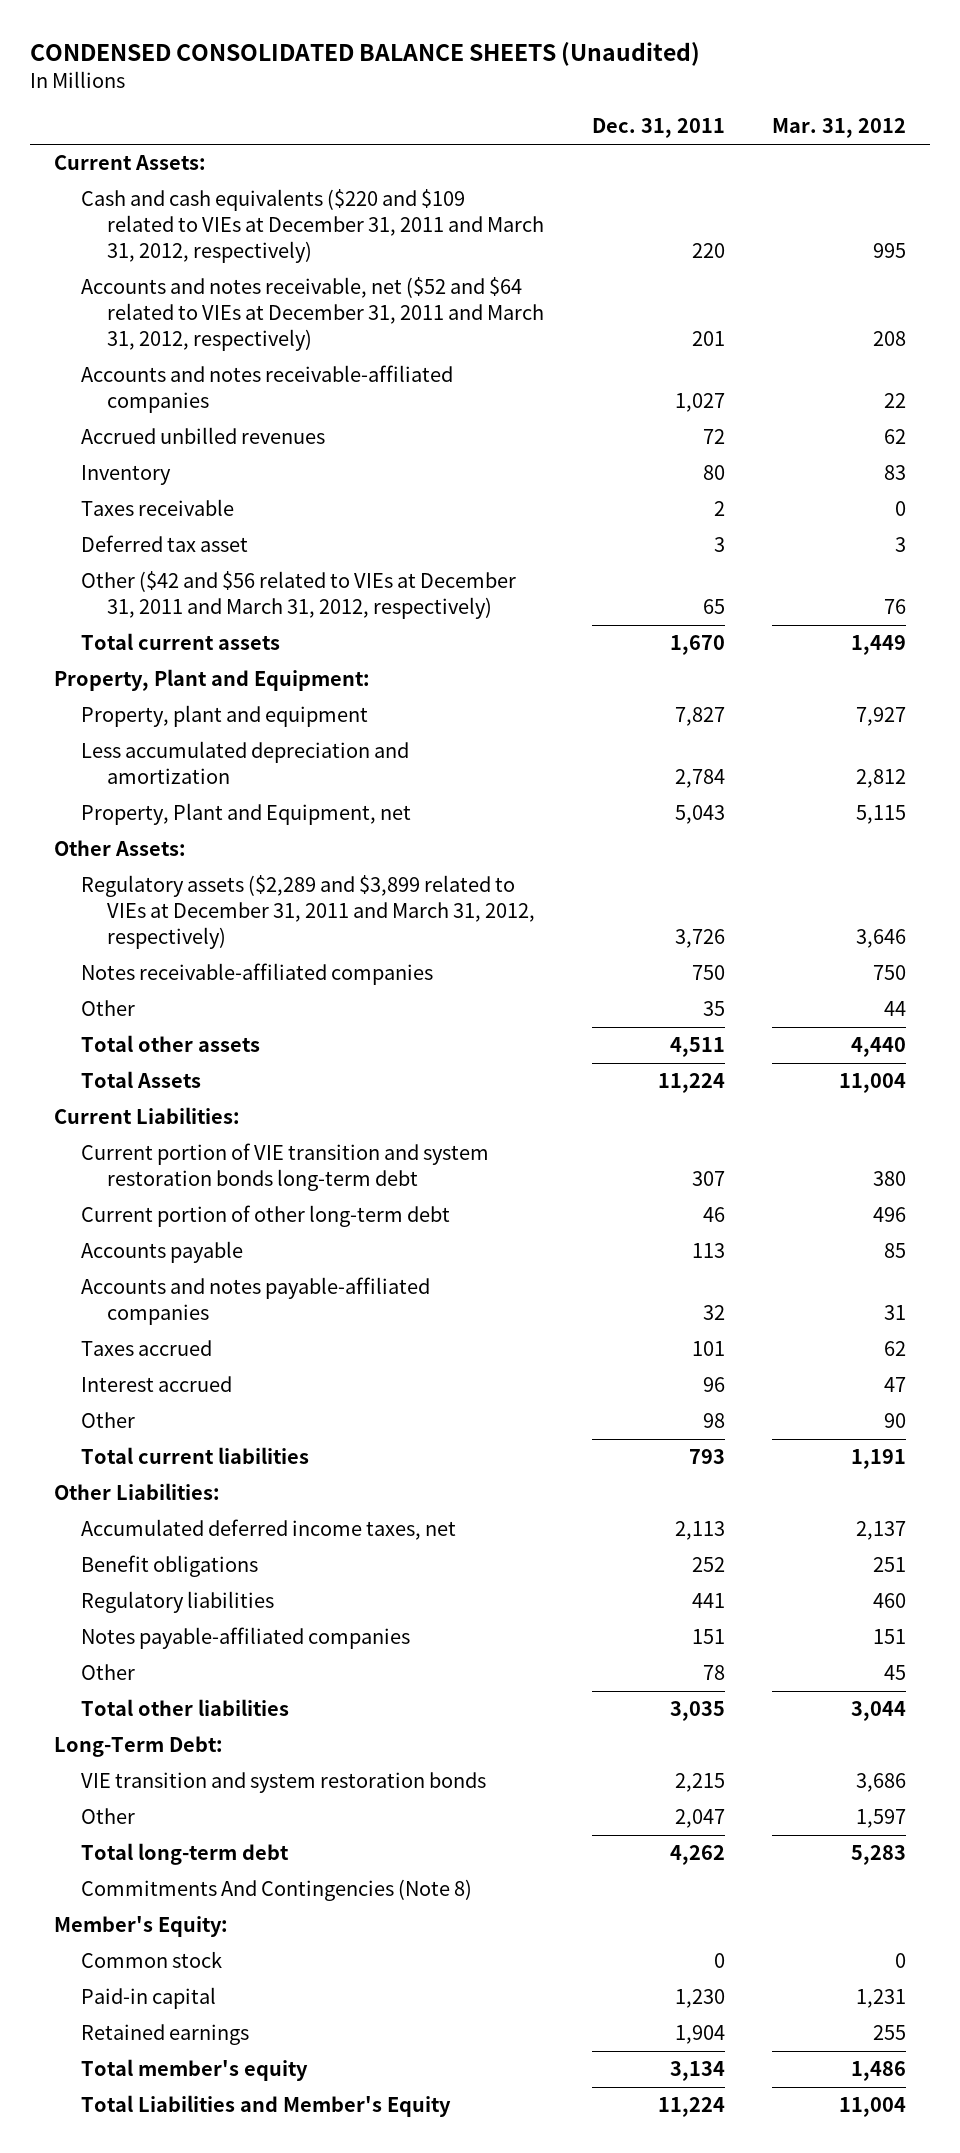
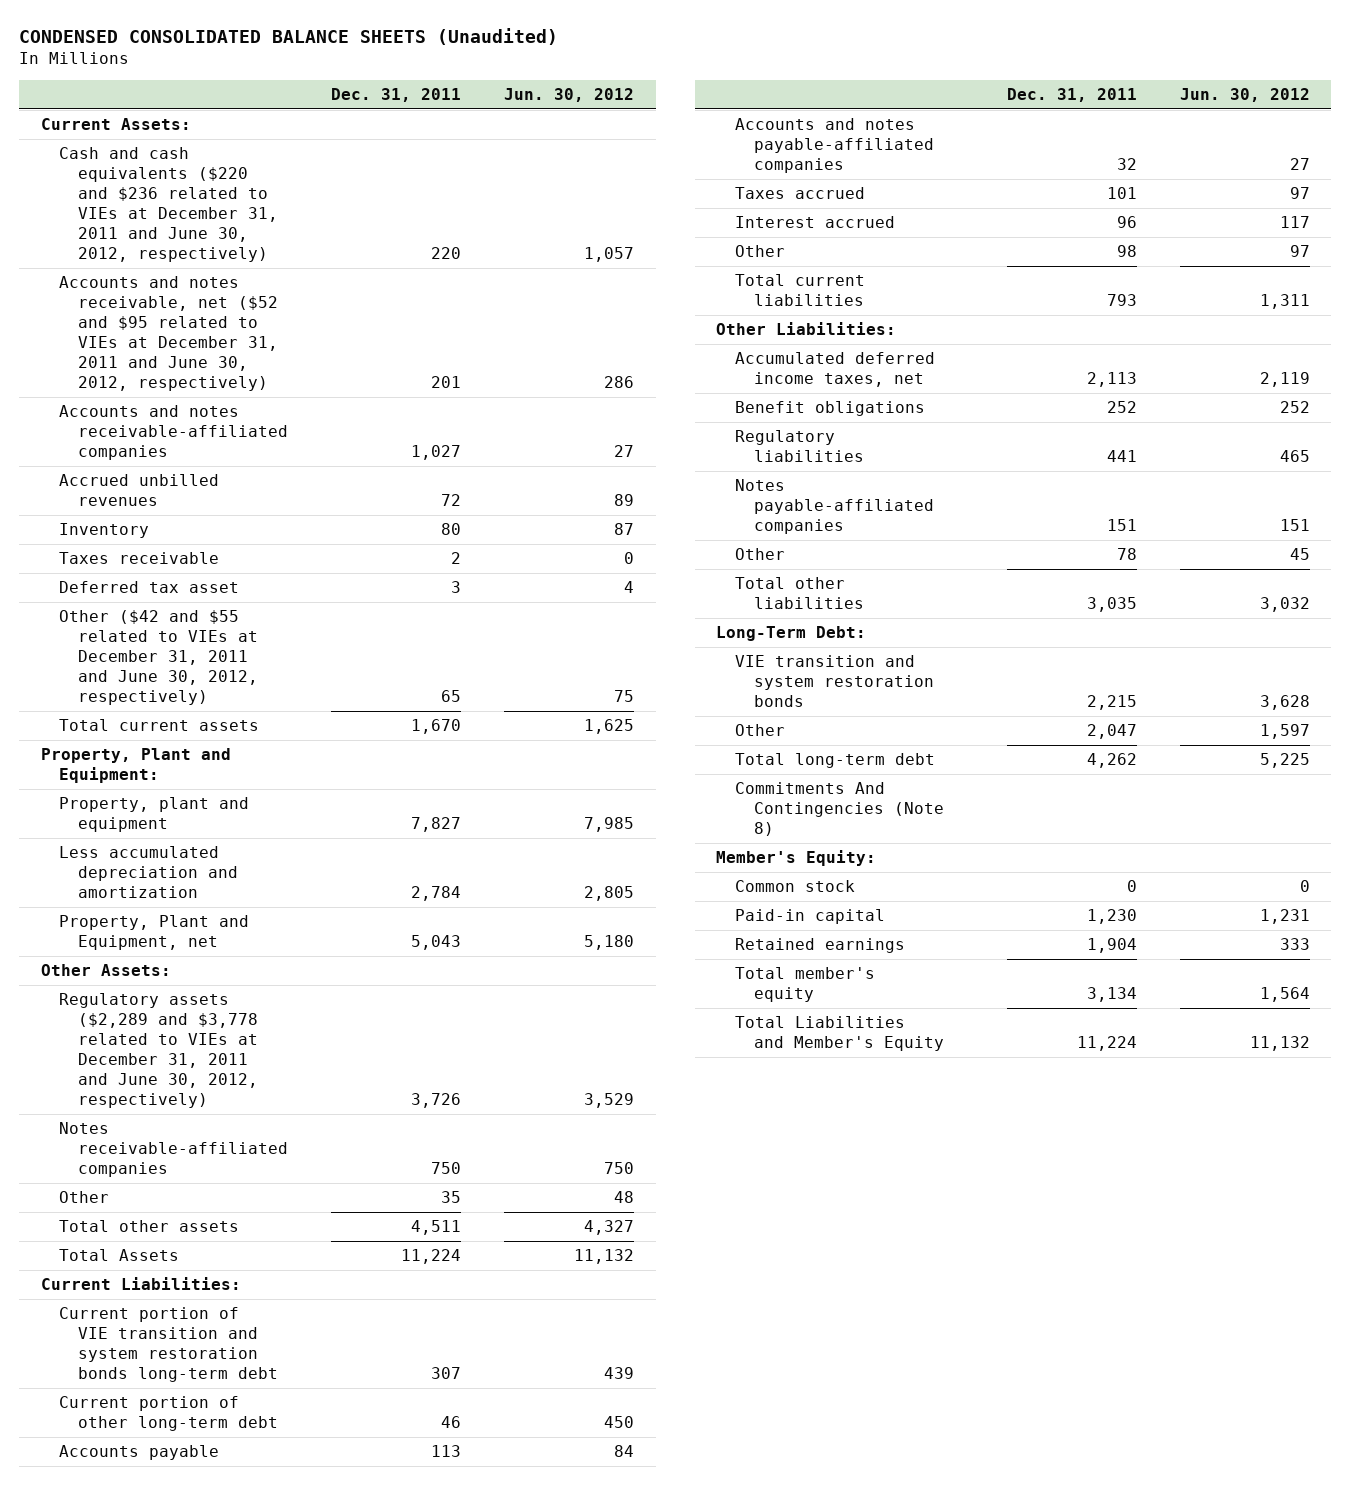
- | Dec. 31, 2011 | Mar. 31, 2012
+ | Dec. 31, 2011 | Jun. 30, 2012
- Cash and cash equivalents ($220 and $109 related to VIEs at December 31, 2011 and March 31, 2012, respectively) | 220 | 995
- Accounts and notes receivable, net ($52 and $64 related to VIEs at December 31, 2011 and March 31, 2012, respectively) | 201 | 208
+ Cash and cash equivalents ($220 and $236 related to VIEs at December 31, 2011 and June 30, 2012, respectively) | 220 | 1,057
+ Accounts and notes receivable, net ($52 and $95 related to VIEs at December 31, 2011 and June 30, 2012, respectively) | 201 | 286
- Other ($42 and $56 related to VIEs at December 31, 2011 and March 31, 2012, respectively) | 65 | 76
+ Other ($42 and $55 related to VIEs at December 31, 2011 and June 30, 2012, respectively) | 65 | 75
- Regulatory assets ($2,289 and $3,899 related to VIEs at December 31, 2011 and March 31, 2012, respectively) | 3,726 | 3,646
+ Regulatory assets ($2,289 and $3,778 related to VIEs at December 31, 2011 and June 30, 2012, respectively) | 3,726 | 3,529

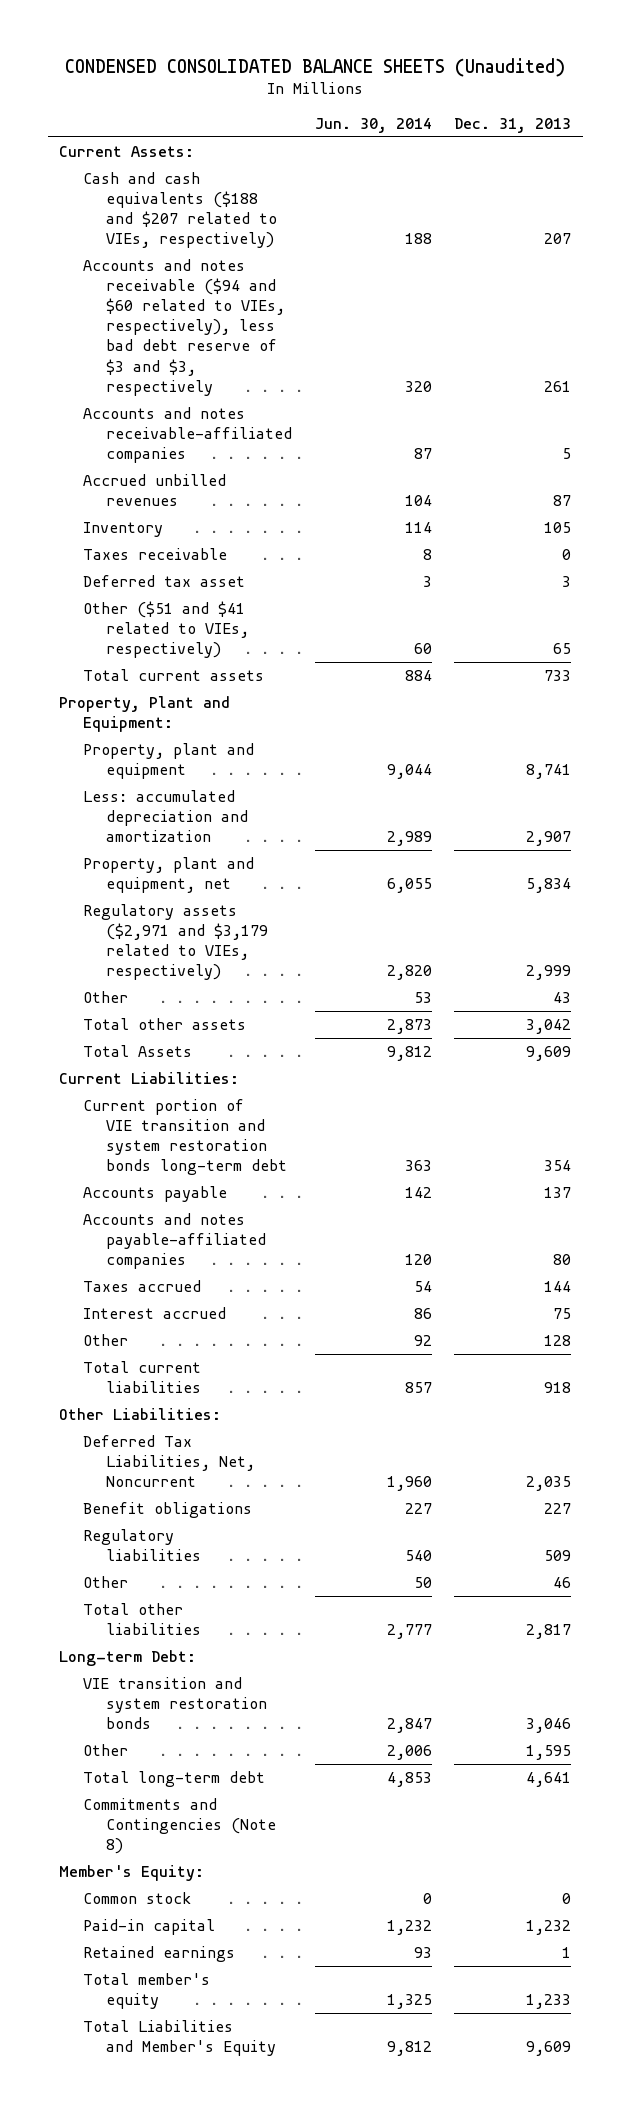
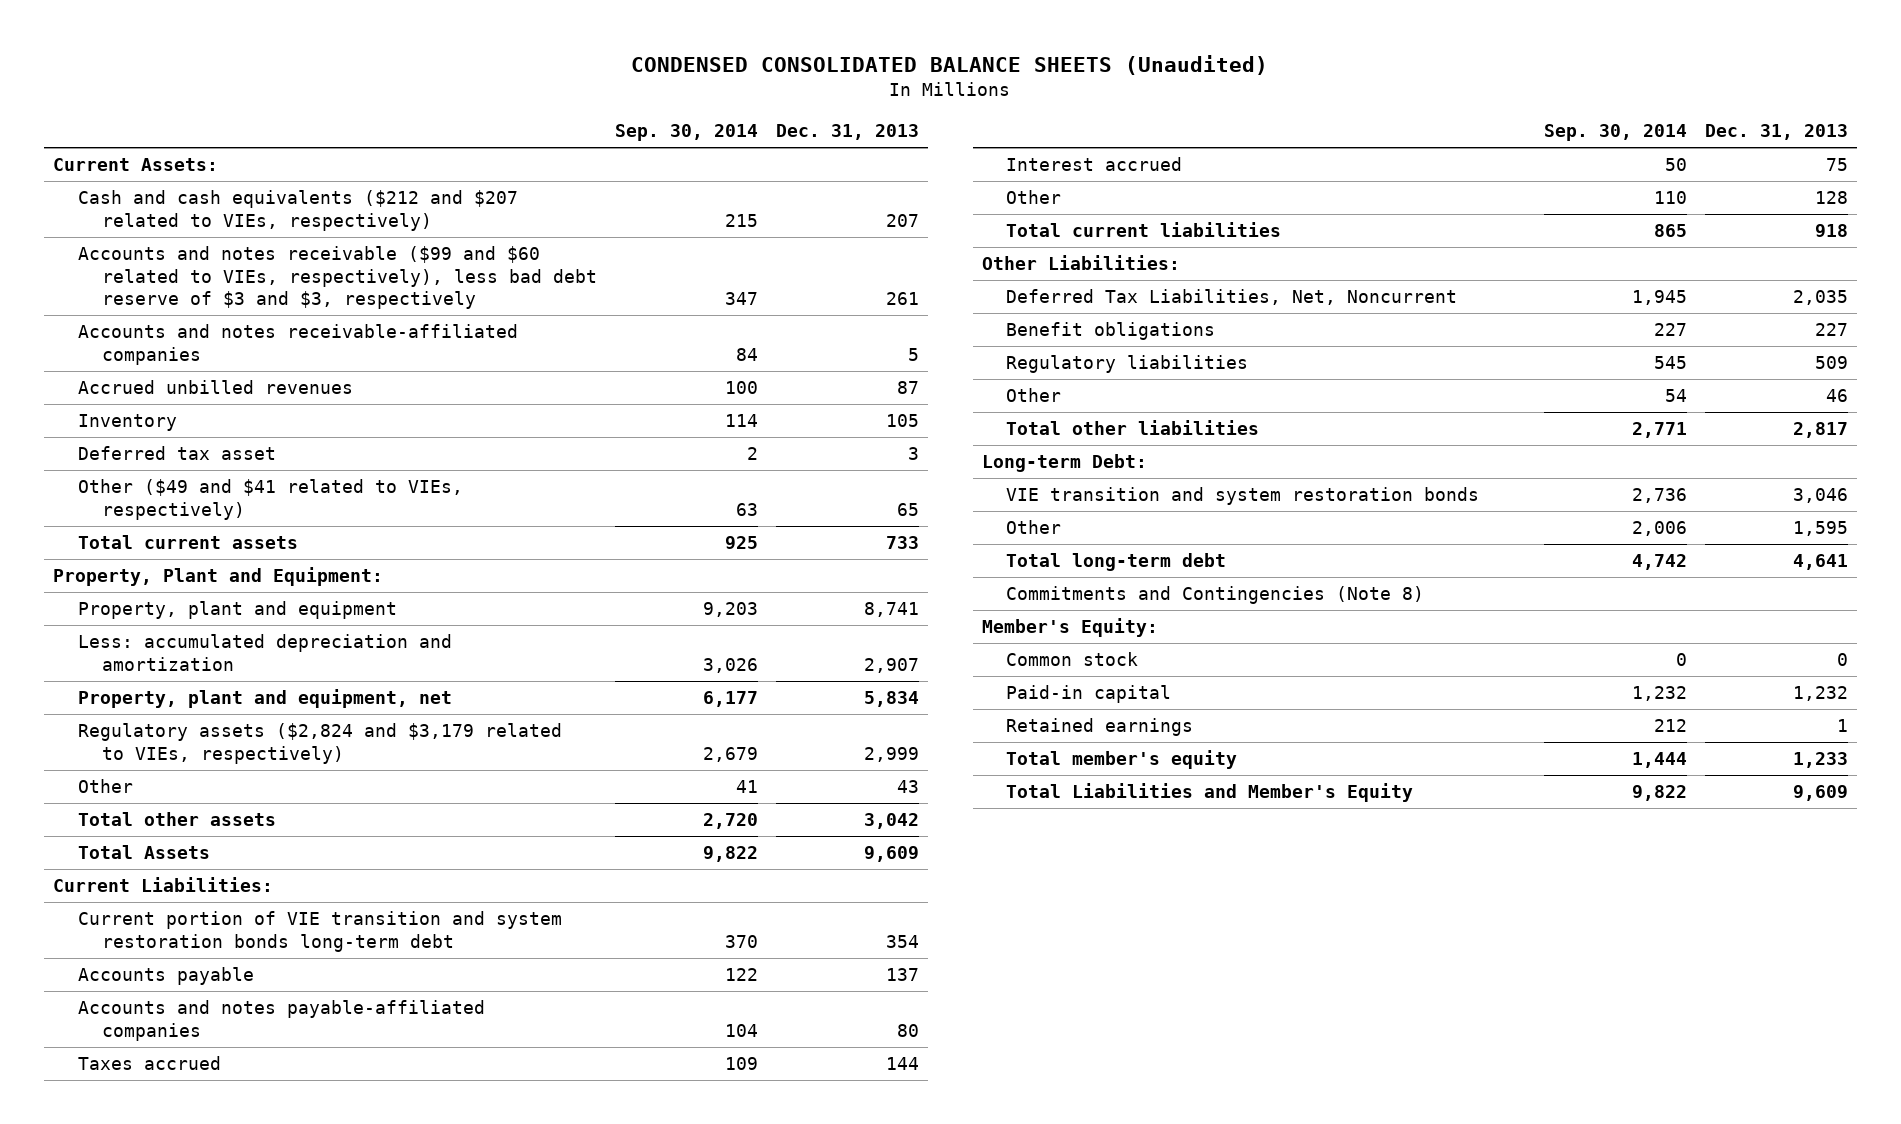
- | Jun. 30, 2014 | Dec. 31, 2013
+ | Sep. 30, 2014 | Dec. 31, 2013
- Cash and cash equivalents ($188 and $207 related to VIEs, respectively) | 188 | 207
- Accounts and notes receivable ($94 and $60 related to VIEs, respectively), less bad debt reserve of $3 and $3, respectively | 320 | 261
+ Cash and cash equivalents ($212 and $207 related to VIEs, respectively) | 215 | 207
+ Accounts and notes receivable ($99 and $60 related to VIEs, respectively), less bad debt reserve of $3 and $3, respectively | 347 | 261
- Taxes receivable | 8 | 0
- Other ($51 and $41 related to VIEs, respectively) | 60 | 65
+ Other ($49 and $41 related to VIEs, respectively) | 63 | 65
- Regulatory assets ($2,971 and $3,179 related to VIEs, respectively) | 2,820 | 2,999
+ Regulatory assets ($2,824 and $3,179 related to VIEs, respectively) | 2,679 | 2,999

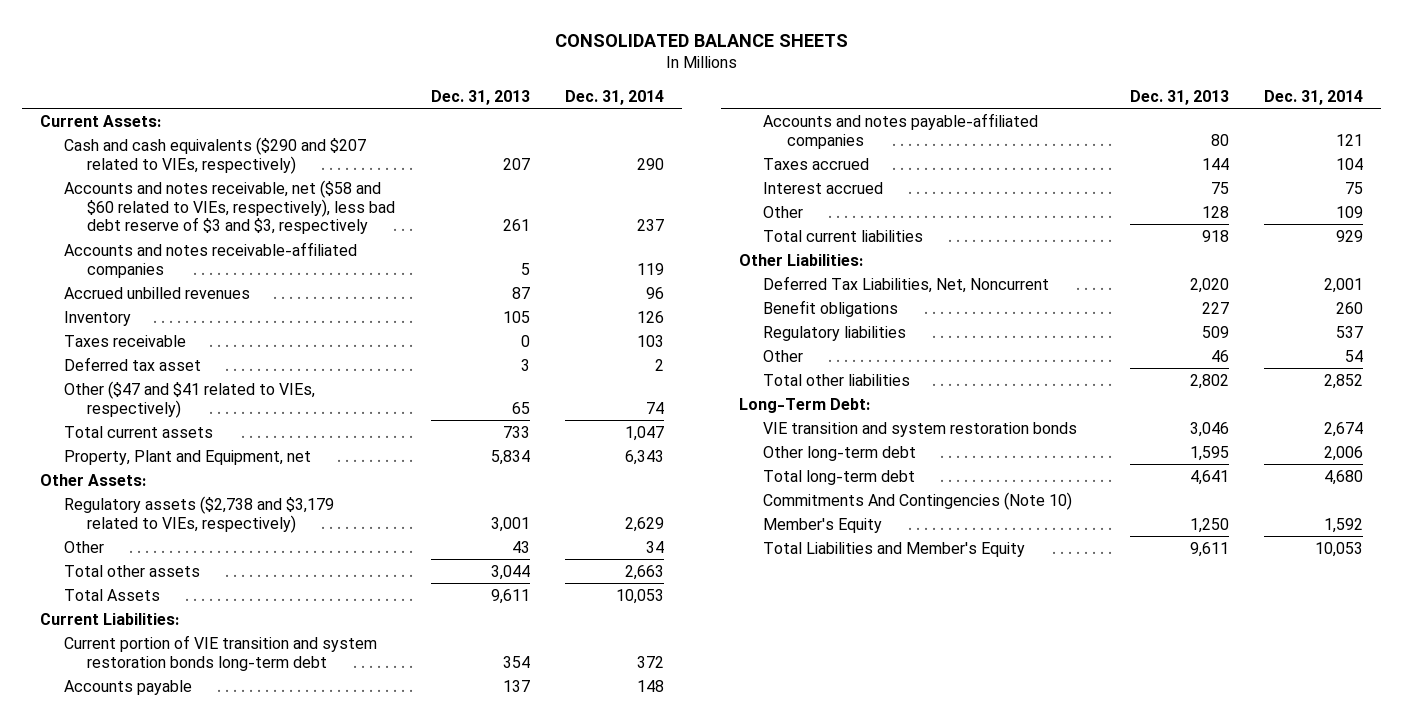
- CONDENSED CONSOLIDATED BALANCE SHEETS (Unaudited)
+ CONSOLIDATED BALANCE SHEETS
- | Sep. 30, 2014 | Dec. 31, 2013
+ | Dec. 31, 2013 | Dec. 31, 2014
- Cash and cash equivalents ($212 and $207 related to VIEs, respectively) | 215 | 207
- Accounts and notes receivable ($99 and $60 related to VIEs, respectively), less bad debt reserve of $3 and $3, respectively | 347 | 261
+ Cash and cash equivalents ($290 and $207 related to VIEs, respectively) | 207 | 290
+ Accounts and notes receivable, net ($58 and $60 related to VIEs, respectively), less bad debt reserve of $3 and $3, respectively | 261 | 237
+ Taxes receivable | 0 | 103
- Other ($49 and $41 related to VIEs, respectively) | 63 | 65
+ Other ($47 and $41 related to VIEs, respectively) | 65 | 74
- Property, Plant and Equipment:
- Property, plant and equipment | 9,203 | 8,741
- Less: accumulated depreciation and amortization | 3,026 | 2,907
- Property, plant and equipment, net | 6,177 | 5,834
- Regulatory assets ($2,824 and $3,179 related to VIEs, respectively) | 2,679 | 2,999
+ Property, Plant and Equipment, net | 5,834 | 6,343
+ Other Assets:
+ Regulatory assets ($2,738 and $3,179 related to VIEs, respectively) | 3,001 | 2,629
- Total other assets | 2,720 | 3,042
- Total Assets | 9,822 | 9,609
+ Total other assets | 3,044 | 2,663
+ Total Assets | 9,611 | 10,053
- Deferred Tax Liabilities, Net, Noncurrent | 1,945 | 2,035
+ Deferred Tax Liabilities, Net, Noncurrent | 2,020 | 2,001
- Total other liabilities | 2,771 | 2,817
- Long-term Debt:
+ Total other liabilities | 2,802 | 2,852
+ Long-Term Debt:
- Other | 2,006 | 1,595
+ Other long-term debt | 1,595 | 2,006
- Commitments and Contingencies (Note 8)
- Member's Equity:
- Common stock | 0 | 0
- Paid-in capital | 1,232 | 1,232
- Retained earnings | 212 | 1
- Total member's equity | 1,444 | 1,233
- Total Liabilities and Member's Equity | 9,822 | 9,609
+ Commitments And Contingencies (Note 10)
+ Member's Equity | 1,250 | 1,592
+ Total Liabilities and Member's Equity | 9,611 | 10,053

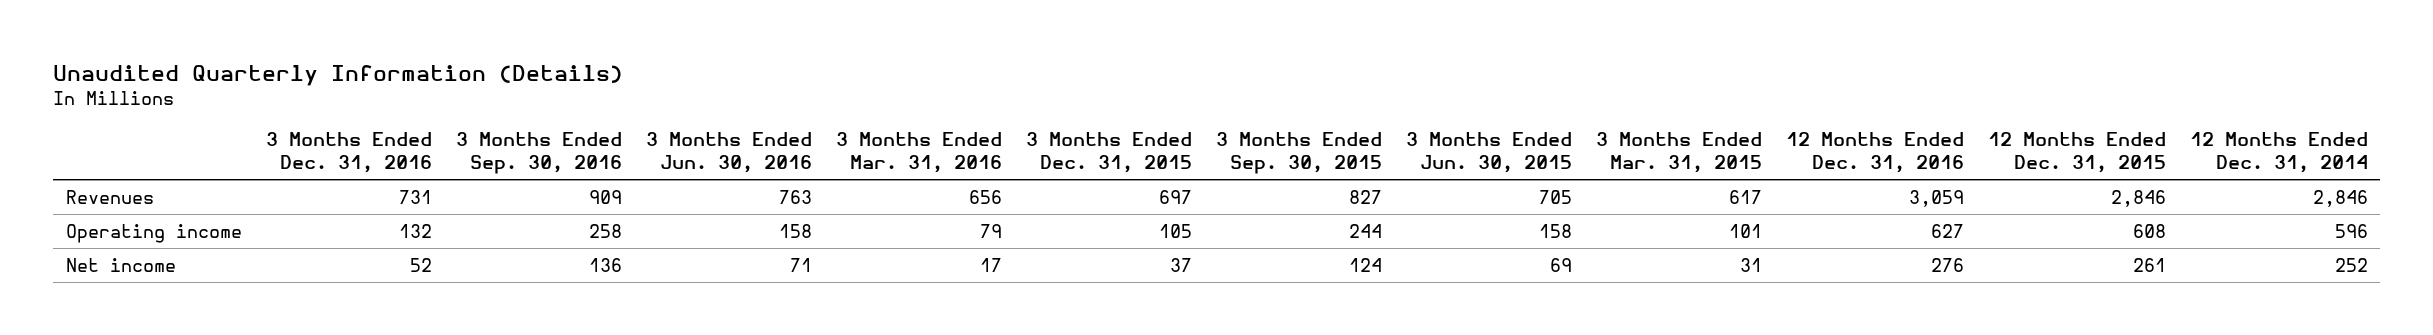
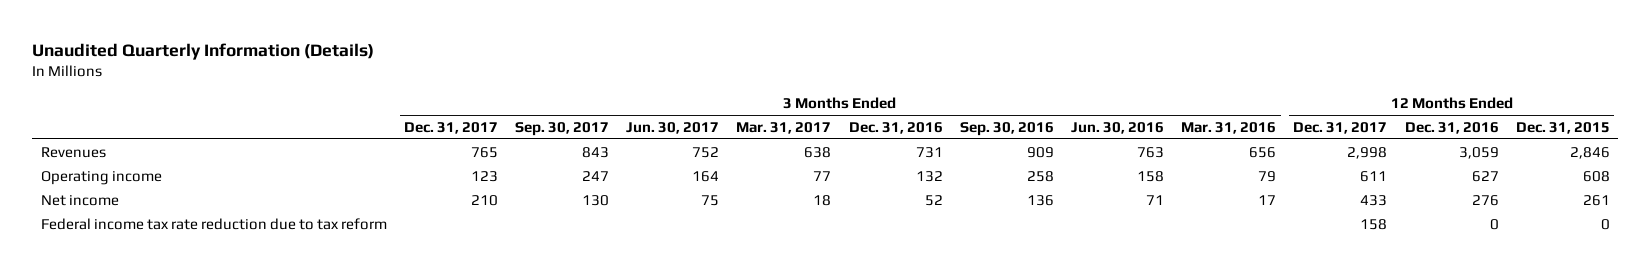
- | 3 Months Ended Dec. 31, 2016 | 3 Months Ended Sep. 30, 2016 | 3 Months Ended Jun. 30, 2016 | 3 Months Ended Mar. 31, 2016 | 3 Months Ended Dec. 31, 2015 | 3 Months Ended Sep. 30, 2015 | 3 Months Ended Jun. 30, 2015 | 3 Months Ended Mar. 31, 2015 | 12 Months Ended Dec. 31, 2016 | 12 Months Ended Dec. 31, 2015 | 12 Months Ended Dec. 31, 2014
+ | 3 Months Ended Dec. 31, 2017 | 3 Months Ended Sep. 30, 2017 | 3 Months Ended Jun. 30, 2017 | 3 Months Ended Mar. 31, 2017 | 3 Months Ended Dec. 31, 2016 | 3 Months Ended Sep. 30, 2016 | 3 Months Ended Jun. 30, 2016 | 3 Months Ended Mar. 31, 2016 | 12 Months Ended Dec. 31, 2017 | 12 Months Ended Dec. 31, 2016 | 12 Months Ended Dec. 31, 2015
+ Federal income tax rate reduction due to tax reform | | | | | | | | | 158 | 0 | 0

